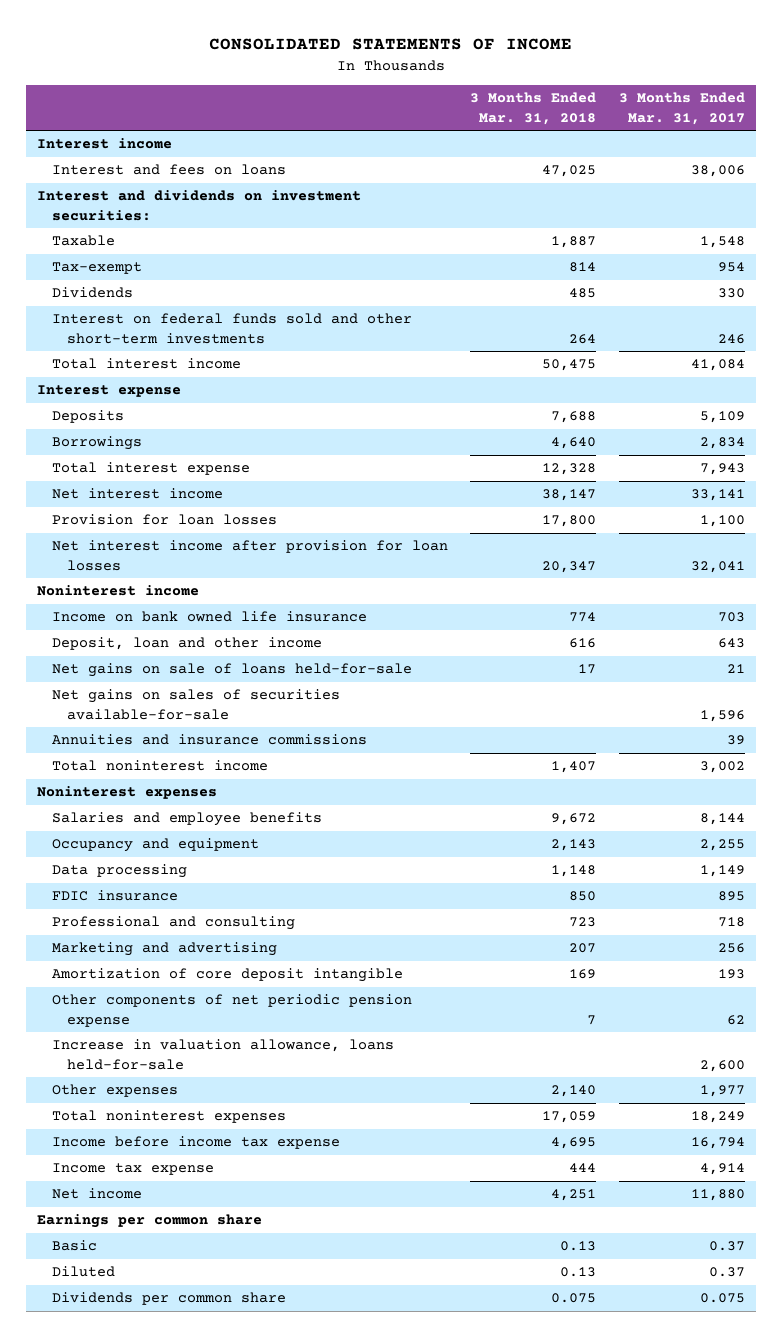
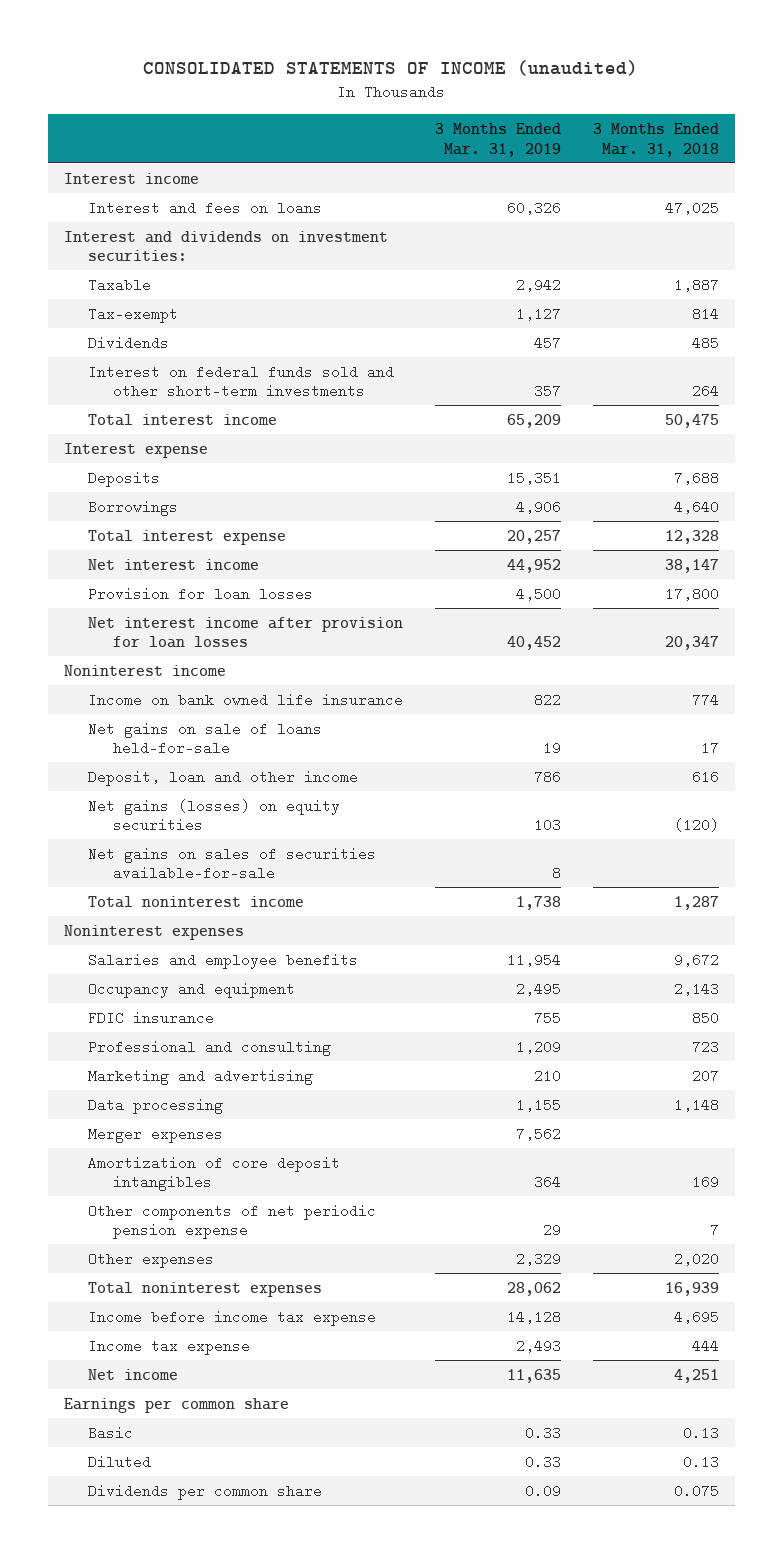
- CONSOLIDATED STATEMENTS OF INCOME
+ CONSOLIDATED STATEMENTS OF INCOME (unaudited)
- | 3 Months Ended Mar. 31, 2018 | 3 Months Ended Mar. 31, 2017
+ | 3 Months Ended Mar. 31, 2019 | 3 Months Ended Mar. 31, 2018
moved down: Deposit, loan and other income | 786 | 616
+ Net gains (losses) on equity securities | 103 | (120)
- Annuities and insurance commissions | | 39
- Total noninterest income | 1,407 | 3,002
+ Total noninterest income | 1,738 | 1,287
- Amortization of core deposit intangible | 169 | 193
moved down: Data processing | 1,155 | 1,148
+ Merger expenses | 7,562 |
+ Amortization of core deposit intangibles | 364 | 169
- Increase in valuation allowance, loans held-for-sale | | 2,600
- Other expenses | 2,140 | 1,977
- Total noninterest expenses | 17,059 | 18,249
+ Other expenses | 2,329 | 2,020
+ Total noninterest expenses | 28,062 | 16,939

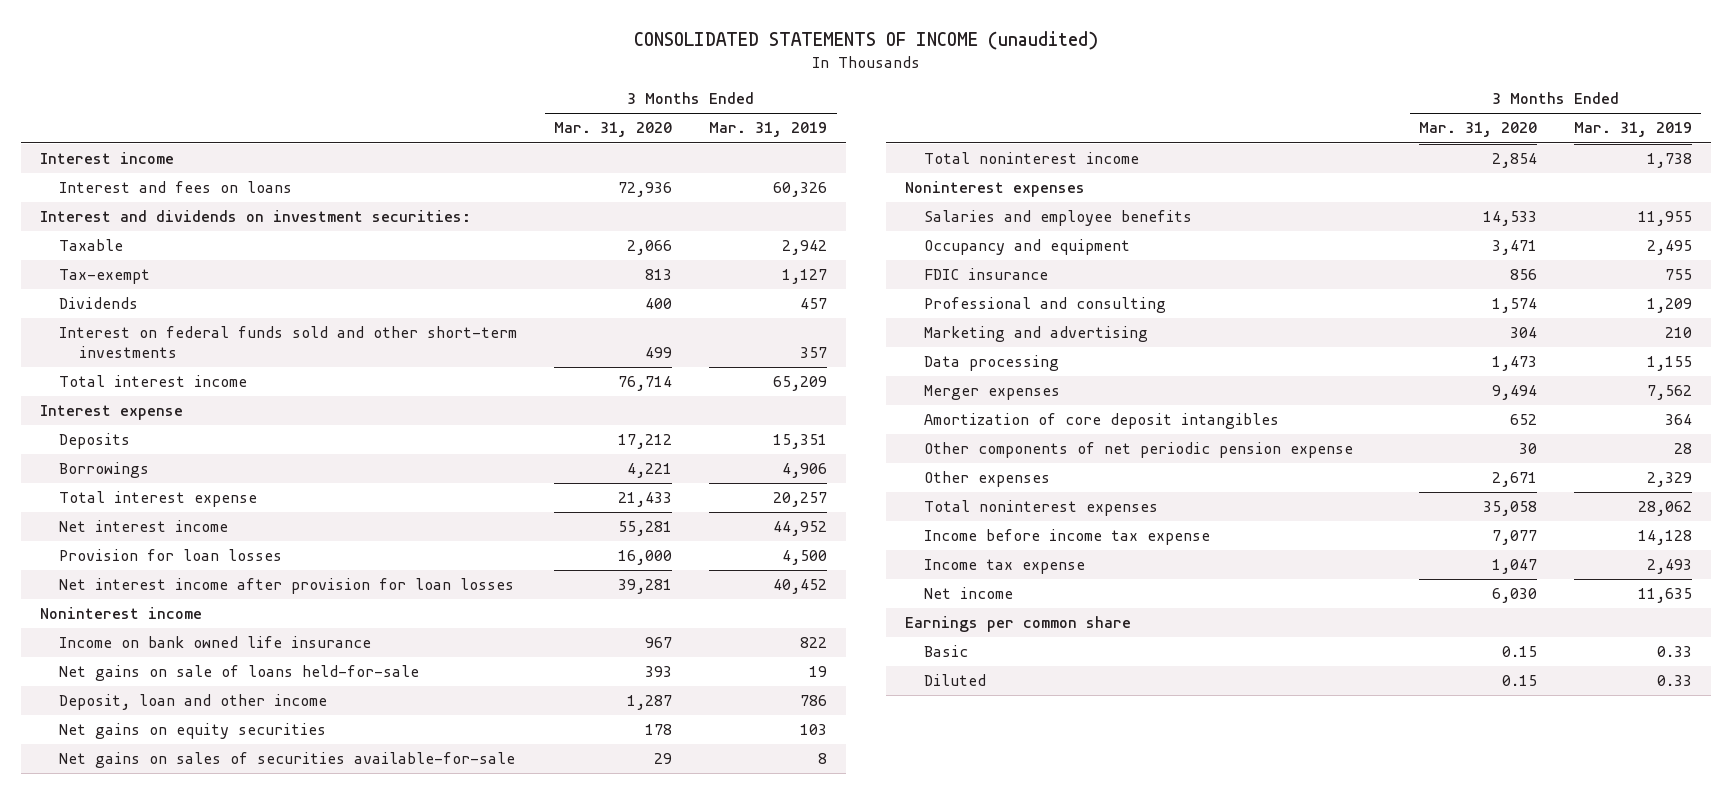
- | 3 Months Ended Mar. 31, 2019 | 3 Months Ended Mar. 31, 2018
+ | 3 Months Ended Mar. 31, 2020 | 3 Months Ended Mar. 31, 2019
- Net gains (losses) on equity securities | 103 | (120)
+ Net gains on equity securities | 178 | 103
- Salaries and employee benefits | 11,954 | 9,672
+ Salaries and employee benefits | 14,533 | 11,955
- Other components of net periodic pension expense | 29 | 7
+ Other components of net periodic pension expense | 30 | 28
- Dividends per common share | 0.09 | 0.075

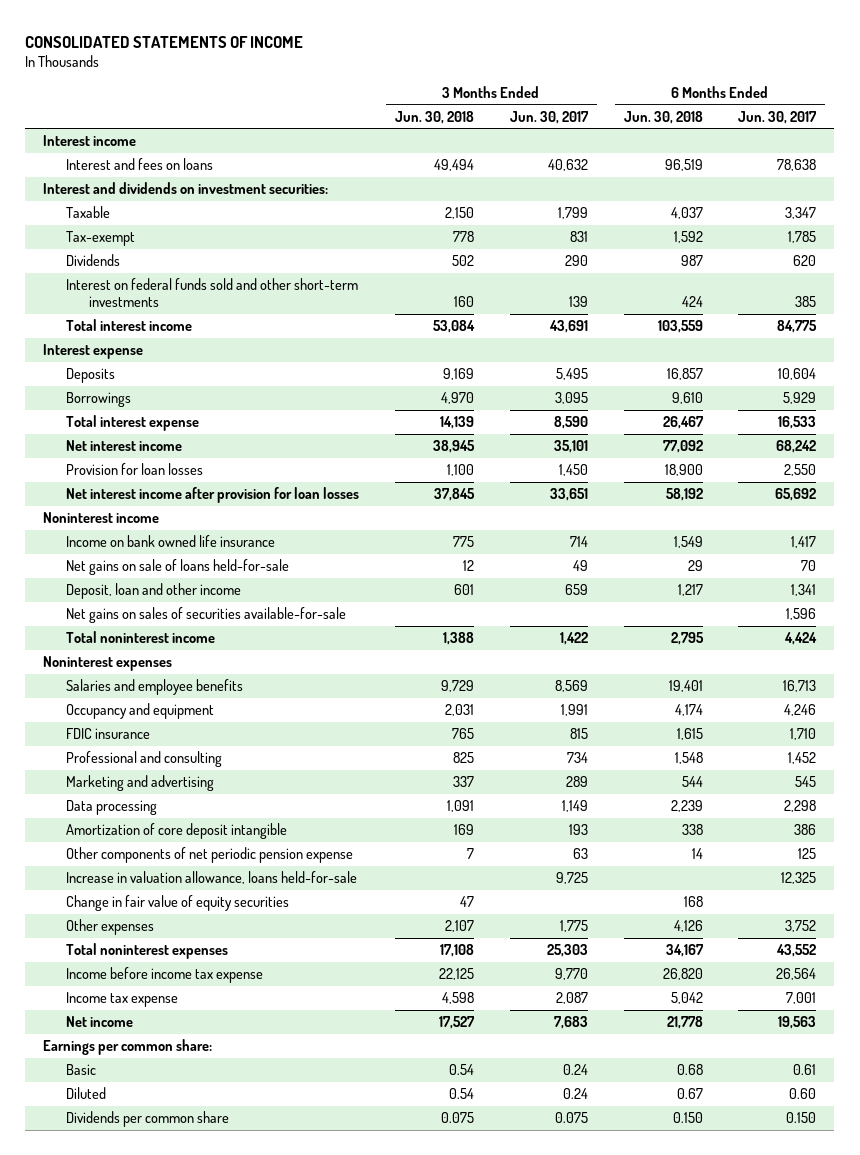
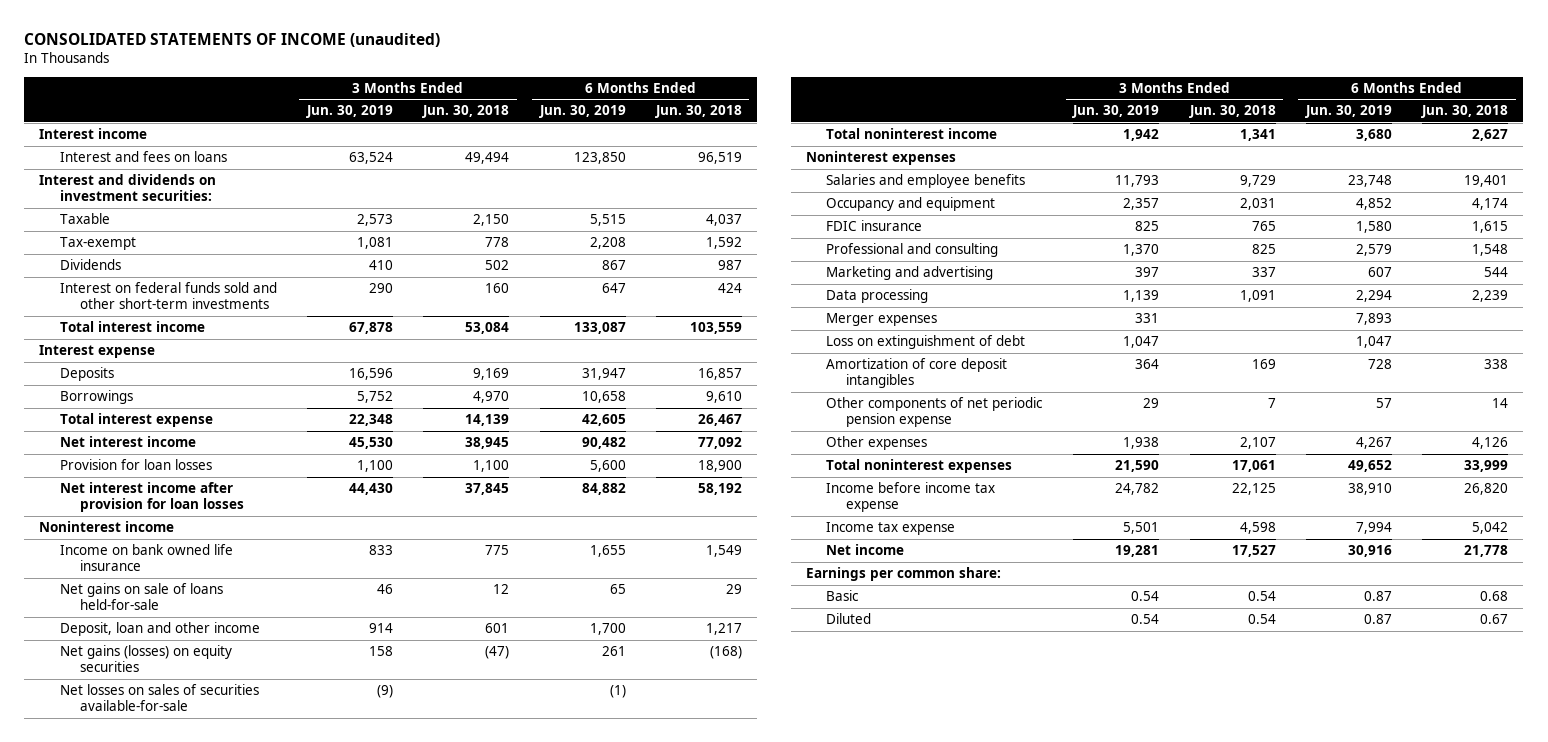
- CONSOLIDATED STATEMENTS OF INCOME
+ CONSOLIDATED STATEMENTS OF INCOME (unaudited)
- | 3 Months Ended Jun. 30, 2018 | 3 Months Ended Jun. 30, 2017 | 6 Months Ended Jun. 30, 2018 | 6 Months Ended Jun. 30, 2017
+ | 3 Months Ended Jun. 30, 2019 | 3 Months Ended Jun. 30, 2018 | 6 Months Ended Jun. 30, 2019 | 6 Months Ended Jun. 30, 2018
- Net gains on sales of securities available-for-sale | | | | 1,596
- Total noninterest income | 1,388 | 1,422 | 2,795 | 4,424
+ Net gains (losses) on equity securities | 158 | (47) | 261 | (168)
+ Net losses on sales of securities available-for-sale | (9) | | (1) |
+ Total noninterest income | 1,942 | 1,341 | 3,680 | 2,627
- Amortization of core deposit intangible | 169 | 193 | 338 | 386
+ Merger expenses | 331 | | 7,893 |
+ Loss on extinguishment of debt | 1,047 | | 1,047 |
+ Amortization of core deposit intangibles | 364 | 169 | 728 | 338
- Increase in valuation allowance, loans held-for-sale | | 9,725 | | 12,325
- Change in fair value of equity securities | 47 | | 168 |
- Total noninterest expenses | 17,108 | 25,303 | 34,167 | 43,552
+ Total noninterest expenses | 21,590 | 17,061 | 49,652 | 33,999
- Dividends per common share | 0.075 | 0.075 | 0.150 | 0.150

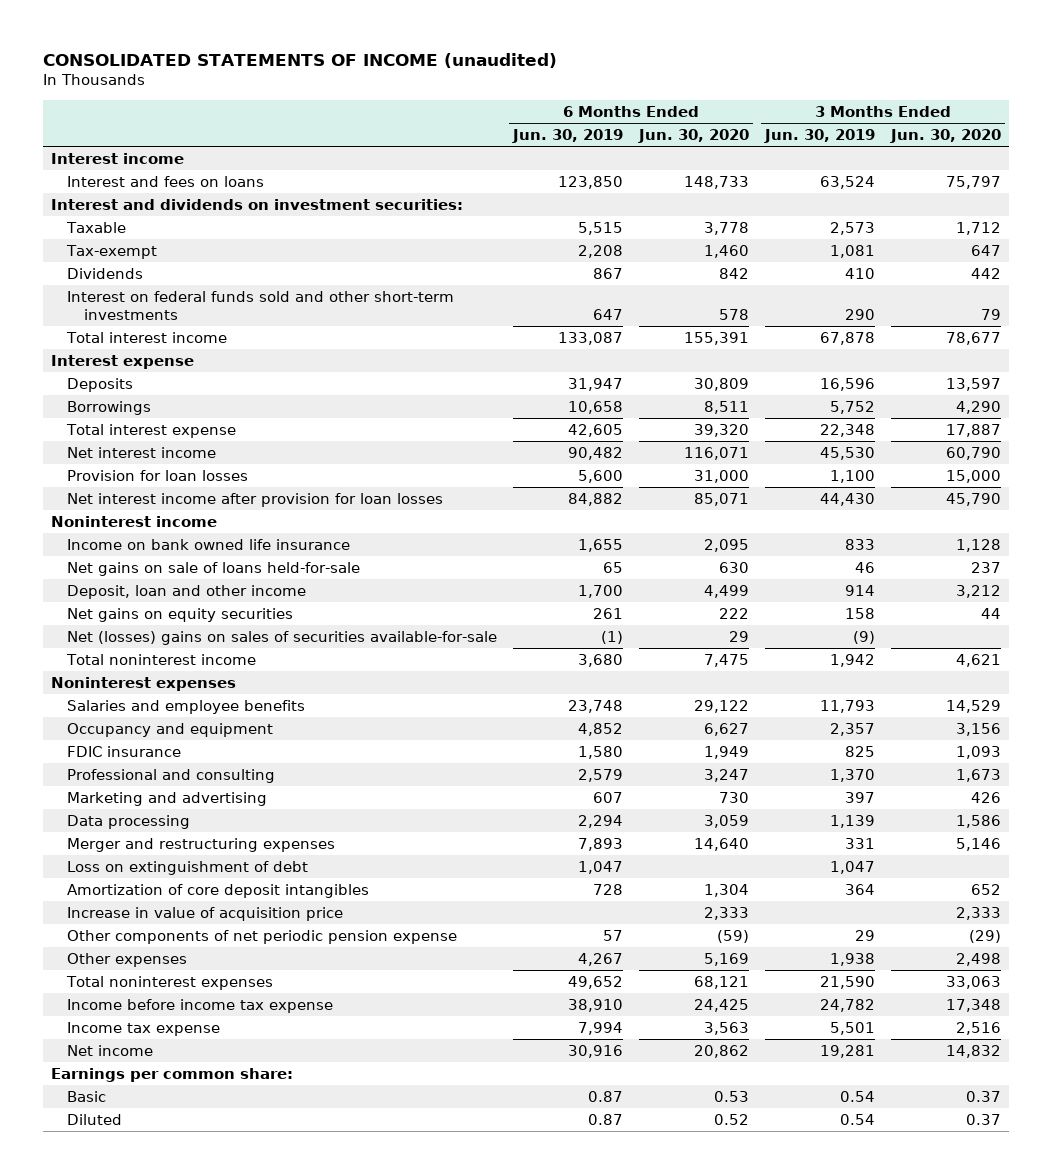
- | 3 Months Ended Jun. 30, 2019 | 3 Months Ended Jun. 30, 2018 | 6 Months Ended Jun. 30, 2019 | 6 Months Ended Jun. 30, 2018
+ | 6 Months Ended Jun. 30, 2019 | 6 Months Ended Jun. 30, 2020 | 3 Months Ended Jun. 30, 2019 | 3 Months Ended Jun. 30, 2020
- Net gains (losses) on equity securities | 158 | (47) | 261 | (168)
- Net losses on sales of securities available-for-sale | (9) | | (1) |
+ Net gains on equity securities | 261 | 222 | 158 | 44
+ Net (losses) gains on sales of securities available-for-sale | (1) | 29 | (9) |
- Merger expenses | 331 | | 7,893 |
+ Merger and restructuring expenses | 7,893 | 14,640 | 331 | 5,146
+ Increase in value of acquisition price | | 2,333 | | 2,333

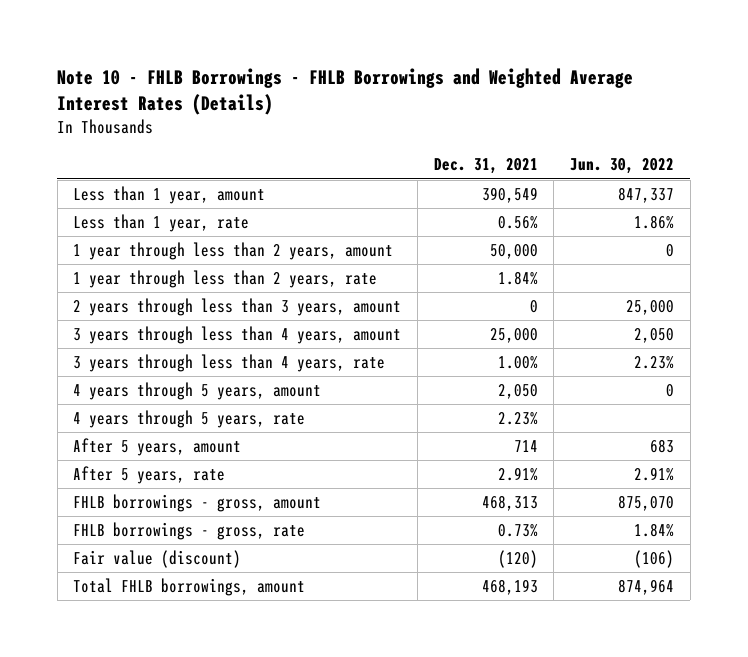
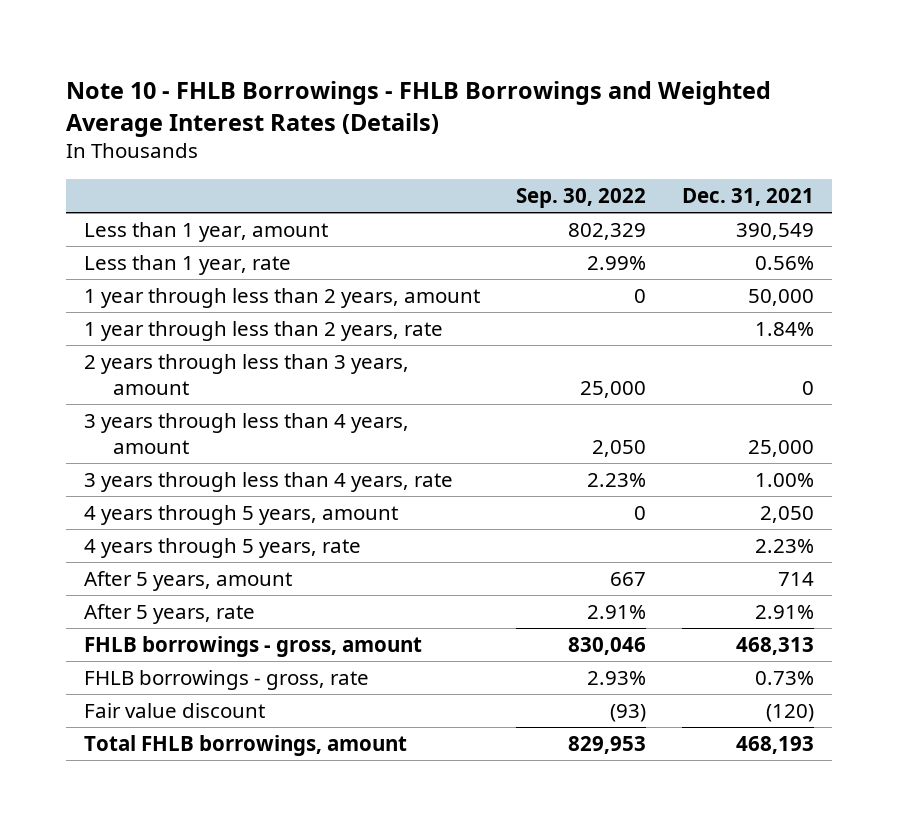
- | Dec. 31, 2021 | Jun. 30, 2022
+ | Sep. 30, 2022 | Dec. 31, 2021
- Fair value (discount) | (120) | (106)
+ Fair value discount | (93) | (120)

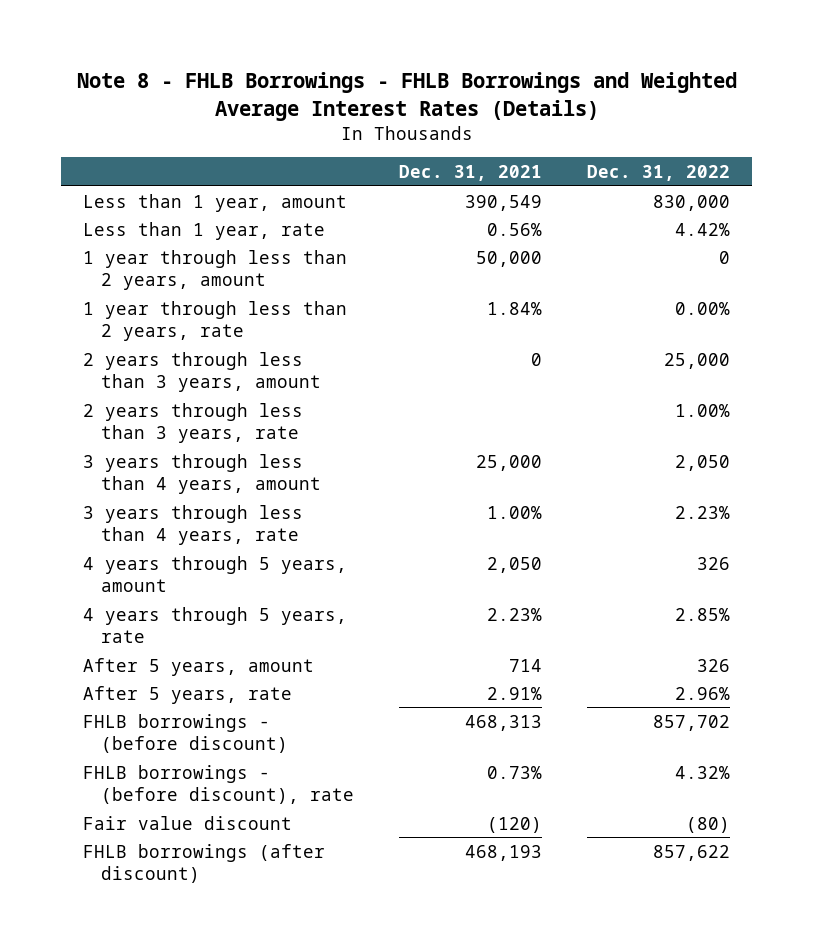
- Note 10 - FHLB Borrowings - FHLB Borrowings and Weighted Average Interest Rates (Details)
+ Note 8 - FHLB Borrowings - FHLB Borrowings and Weighted Average Interest Rates (Details)
- | Sep. 30, 2022 | Dec. 31, 2021
+ | Dec. 31, 2021 | Dec. 31, 2022
+ 2 years through less than 3 years, rate | | 1.00%
- FHLB borrowings - gross, amount | 830,046 | 468,313
- FHLB borrowings - gross, rate | 2.93% | 0.73%
+ FHLB borrowings - (before discount) | 468,313 | 857,702
+ FHLB borrowings - (before discount), rate | 0.73% | 4.32%
- Total FHLB borrowings, amount | 829,953 | 468,193
+ FHLB borrowings (after discount) | 468,193 | 857,622

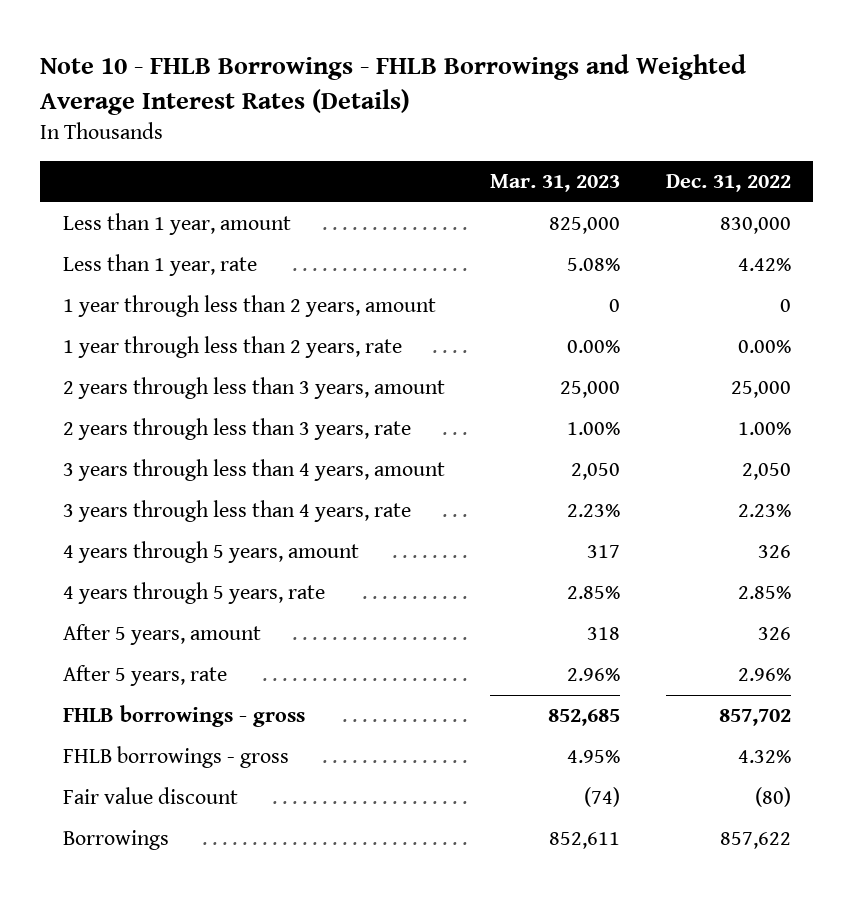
- Note 8 - FHLB Borrowings - FHLB Borrowings and Weighted Average Interest Rates (Details)
+ Note 10 - FHLB Borrowings - FHLB Borrowings and Weighted Average Interest Rates (Details)
- | Dec. 31, 2021 | Dec. 31, 2022
+ | Mar. 31, 2023 | Dec. 31, 2022
- FHLB borrowings - (before discount) | 468,313 | 857,702
- FHLB borrowings - (before discount), rate | 0.73% | 4.32%
+ FHLB borrowings - gross | 852,685 | 857,702
+ FHLB borrowings - gross | 4.95% | 4.32%
- FHLB borrowings (after discount) | 468,193 | 857,622
+ Borrowings | 852,611 | 857,622

